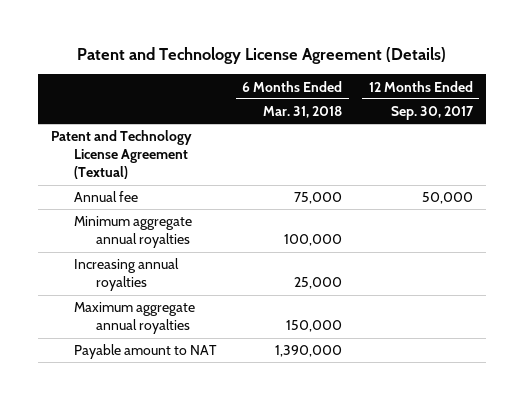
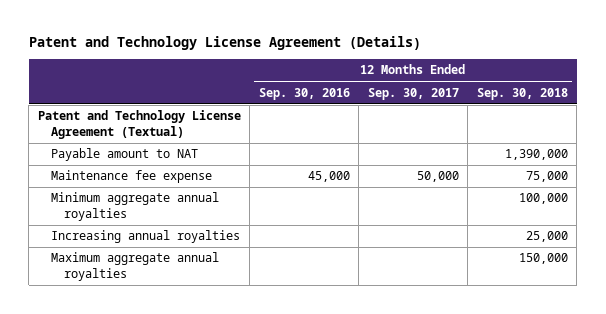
- | 6 Months Ended Mar. 31, 2018 | 12 Months Ended Sep. 30, 2017
+ | 12 Months Ended Sep. 30, 2016 | 12 Months Ended Sep. 30, 2017 | 12 Months Ended Sep. 30, 2018
- Annual fee | 75,000 | 50,000
moved up: Payable amount to NAT | | | 1,390,000
+ Maintenance fee expense | 45,000 | 50,000 | 75,000

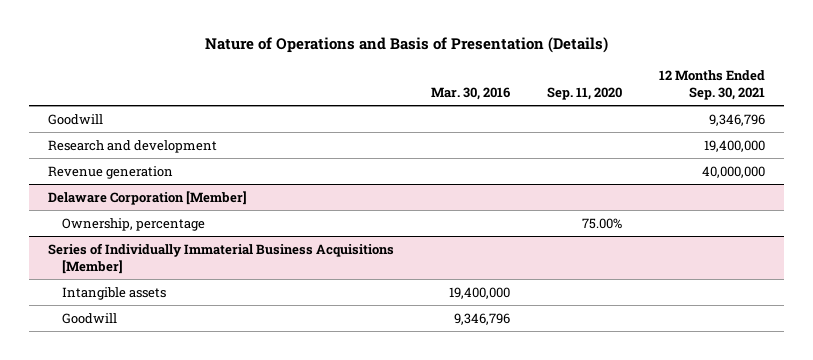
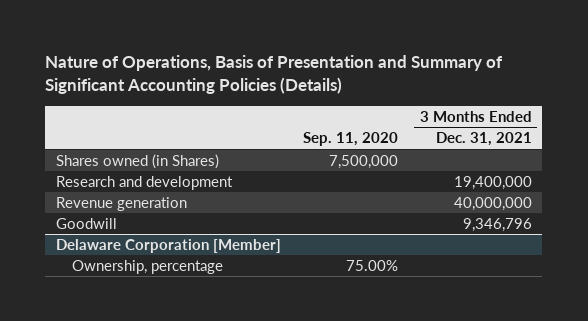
- Nature of Operations and Basis of Presentation (Details)
+ Nature of Operations, Basis of Presentation and Summary of Significant Accounting Policies (Details)
- | Mar. 30, 2016 | Sep. 11, 2020 | 12 Months Ended Sep. 30, 2021
+ | Sep. 11, 2020 | 3 Months Ended Dec. 31, 2021
+ Shares owned (in Shares) | 7,500,000 |
moved down: Goodwill | | 9,346,796
- Series of Individually Immaterial Business Acquisitions [Member]
- Intangible assets | 19,400,000 | |
- Goodwill | 9,346,796 | |

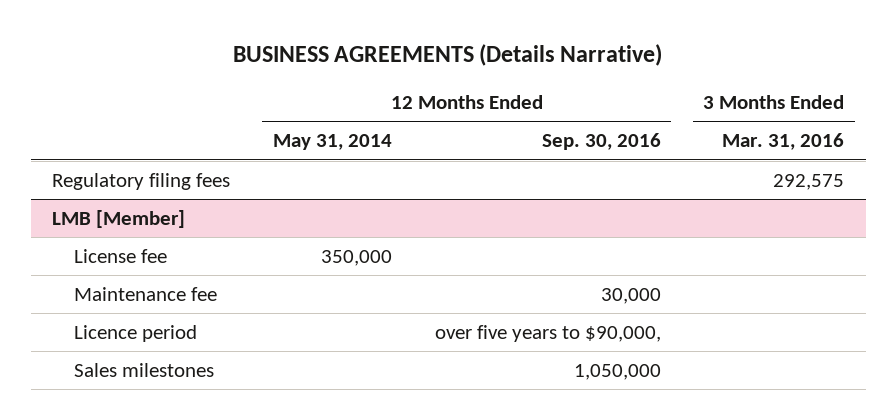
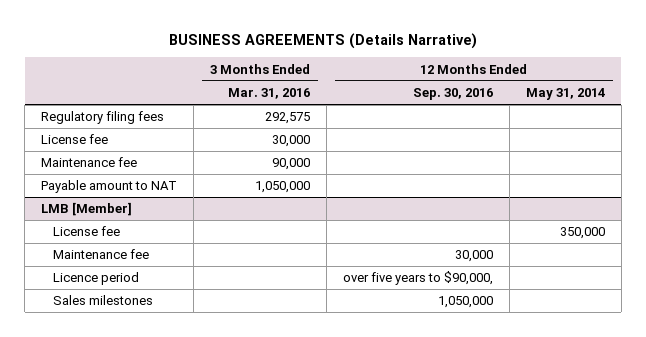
- | 12 Months Ended May 31, 2014 | 12 Months Ended Sep. 30, 2016 | 3 Months Ended Mar. 31, 2016
+ | 3 Months Ended Mar. 31, 2016 | 12 Months Ended Sep. 30, 2016 | 12 Months Ended May 31, 2014
+ License fee | 30,000 | |
+ Maintenance fee | 90,000 | |
+ Payable amount to NAT | 1,050,000 | |

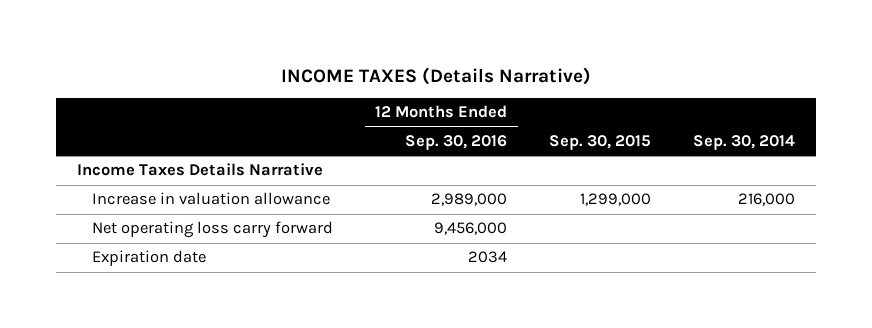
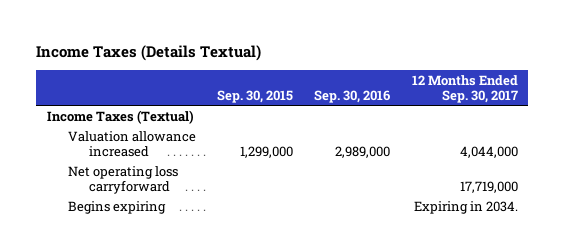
- INCOME TAXES (Details Narrative)
+ Income Taxes (Details Textual)
- | 12 Months Ended Sep. 30, 2016 | Sep. 30, 2015 | Sep. 30, 2014
+ | Sep. 30, 2015 | Sep. 30, 2016 | 12 Months Ended Sep. 30, 2017
- Income Taxes Details Narrative
- Increase in valuation allowance | 2,989,000 | 1,299,000 | 216,000
- Net operating loss carry forward | 9,456,000 | |
- Expiration date | 2034 | |
+ Income Taxes (Textual)
+ Valuation allowance increased | 1,299,000 | 2,989,000 | 4,044,000
+ Net operating loss carryforward | | | 17,719,000
+ Begins expiring | | | Expiring in 2034.

